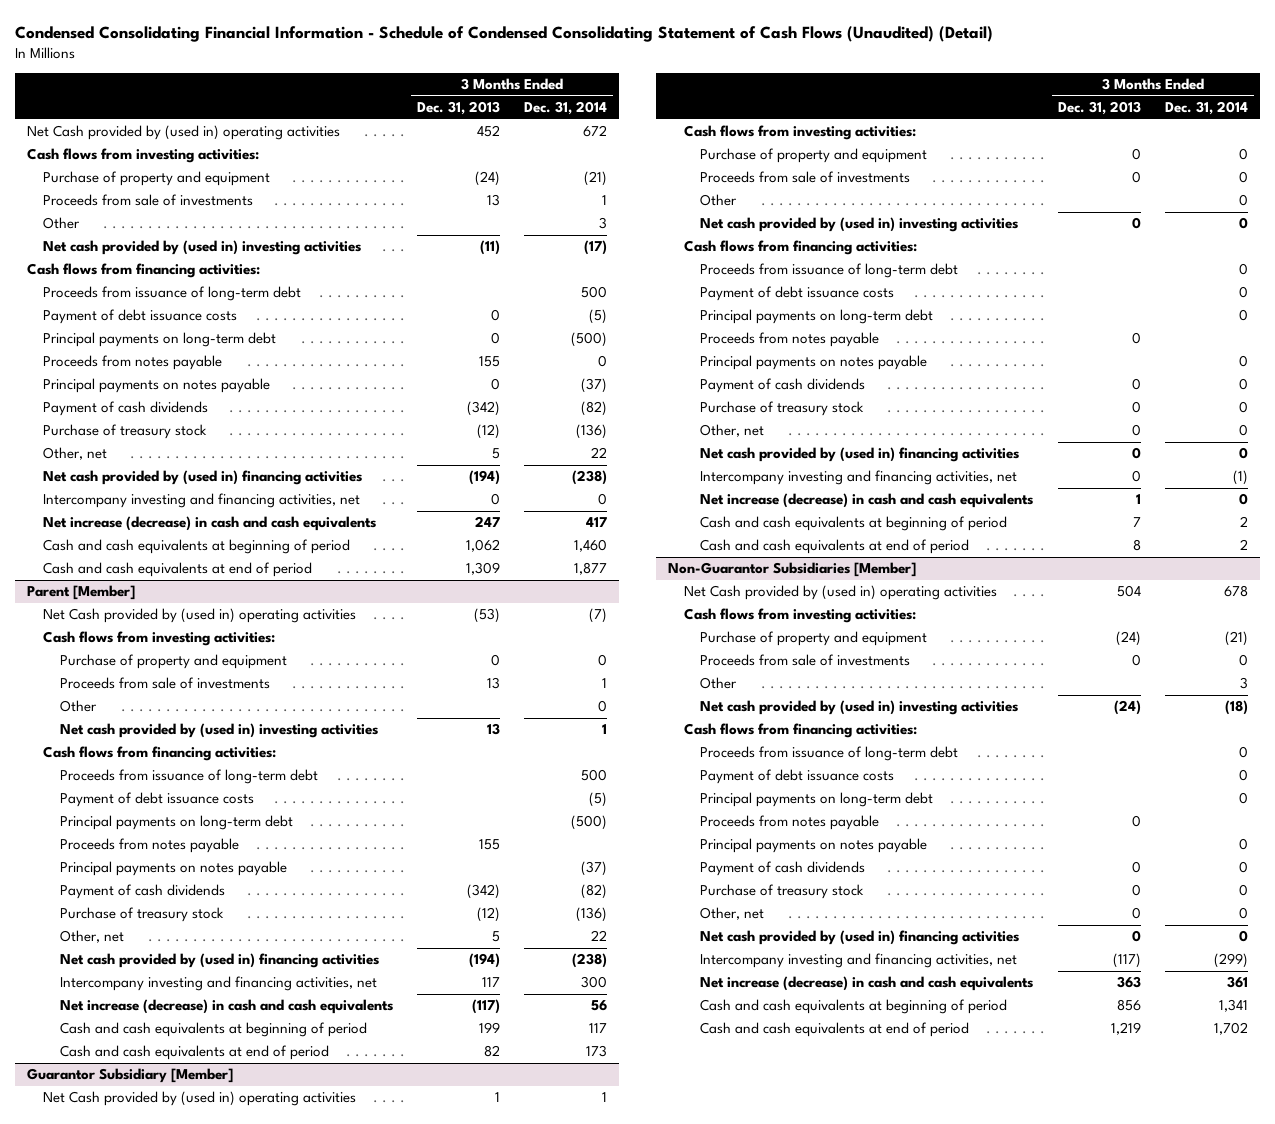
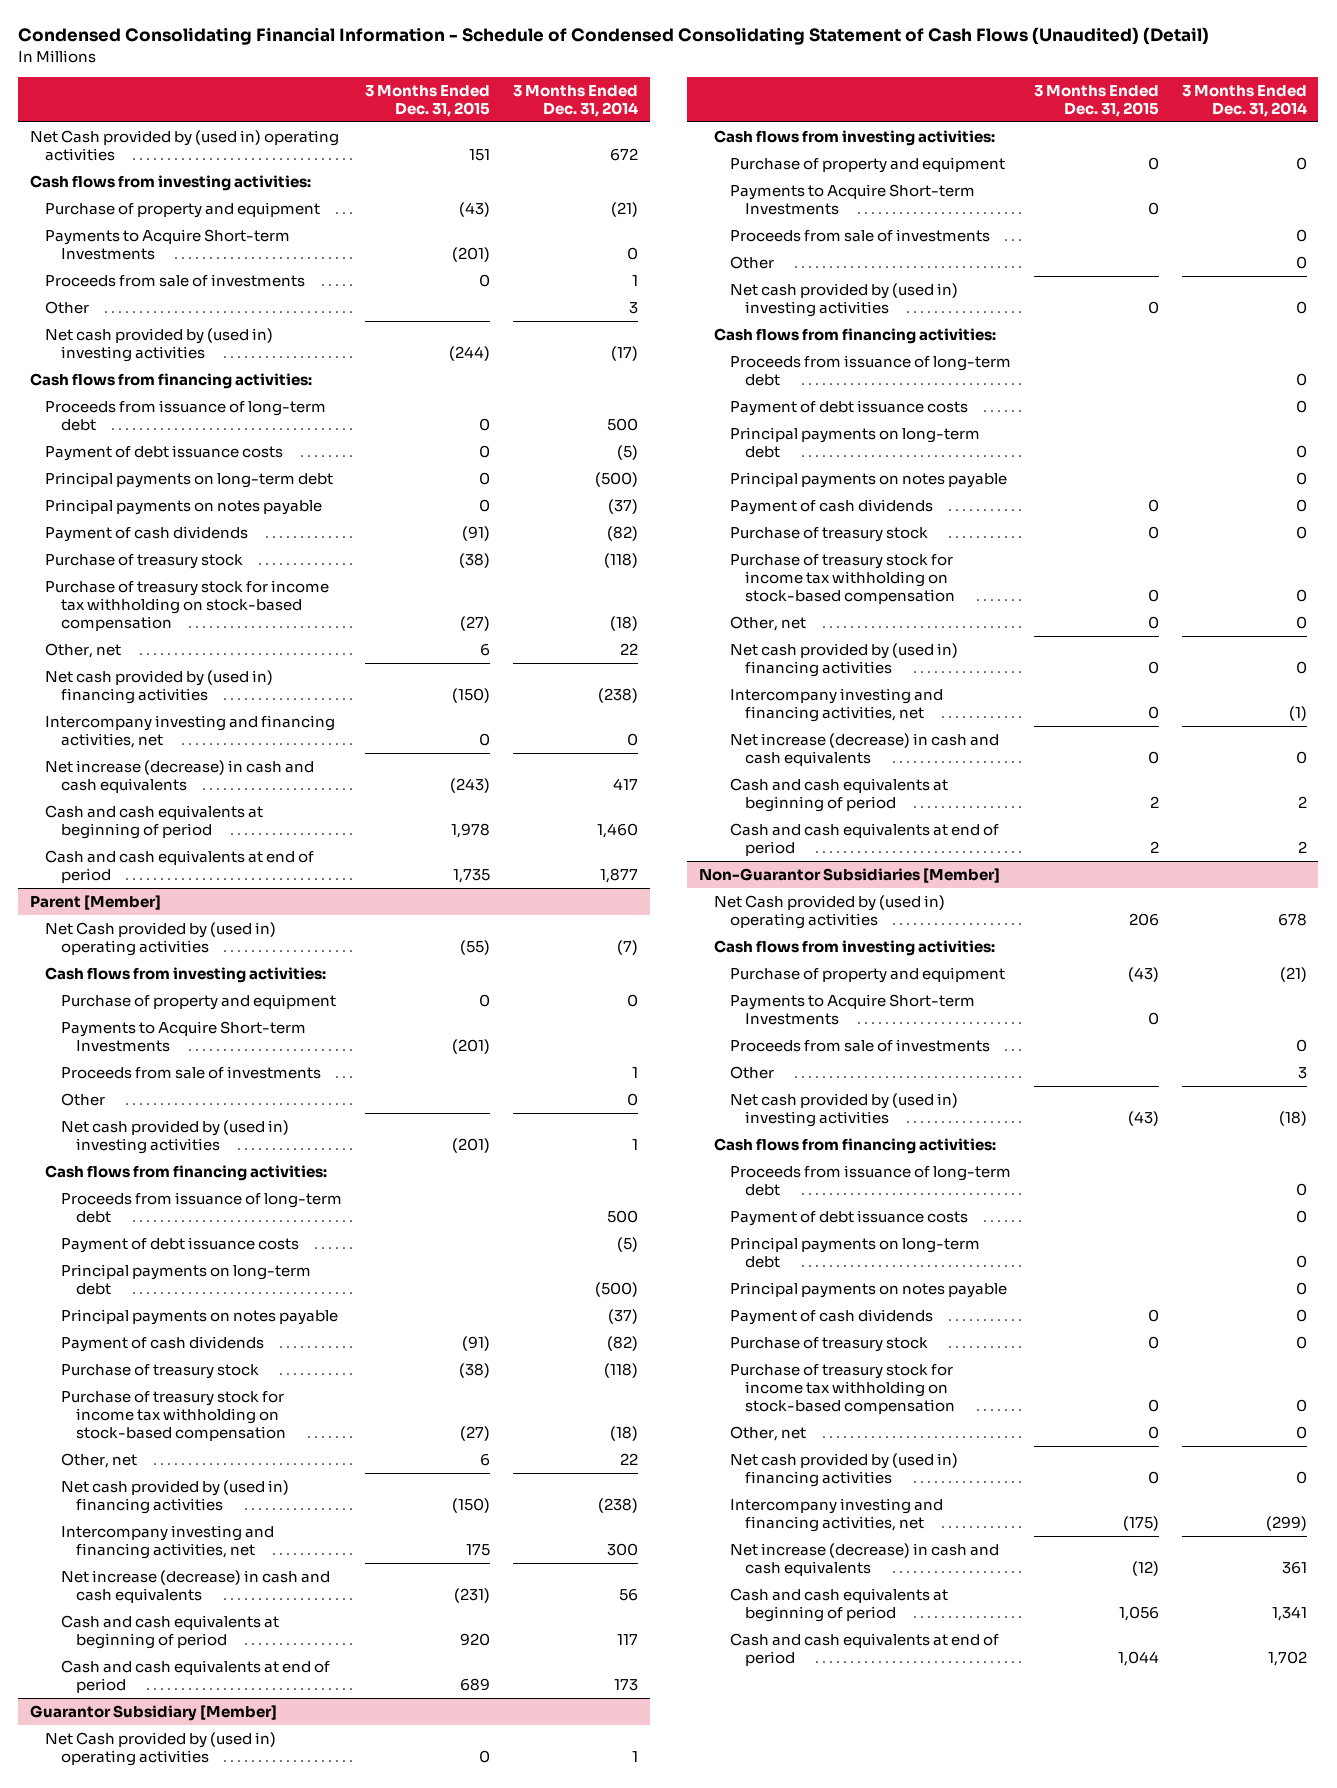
- | 3 Months Ended Dec. 31, 2013 | 3 Months Ended Dec. 31, 2014
+ | 3 Months Ended Dec. 31, 2015 | 3 Months Ended Dec. 31, 2014
+ Payments to Acquire Short-term Investments | (201) | 0
- Proceeds from notes payable | 155 | 0
- Purchase of treasury stock | (12) | (136)
+ Purchase of treasury stock | (38) | (118)
+ Purchase of treasury stock for income tax withholding on stock-based compensation | (27) | (18)
@ Parent [Member]
+ Payments to Acquire Short-term Investments | (201) |
- Proceeds from notes payable | 155 |
- Purchase of treasury stock | (12) | (136)
+ Purchase of treasury stock | (38) | (118)
+ Purchase of treasury stock for income tax withholding on stock-based compensation | (27) | (18)
@ Guarantor Subsidiary [Member]
+ Payments to Acquire Short-term Investments | 0 |
- Proceeds from notes payable | 0 |
+ Purchase of treasury stock for income tax withholding on stock-based compensation | 0 | 0
@ Non-Guarantor Subsidiaries [Member]
+ Payments to Acquire Short-term Investments | 0 |
- Proceeds from notes payable | 0 |
+ Purchase of treasury stock for income tax withholding on stock-based compensation | 0 | 0

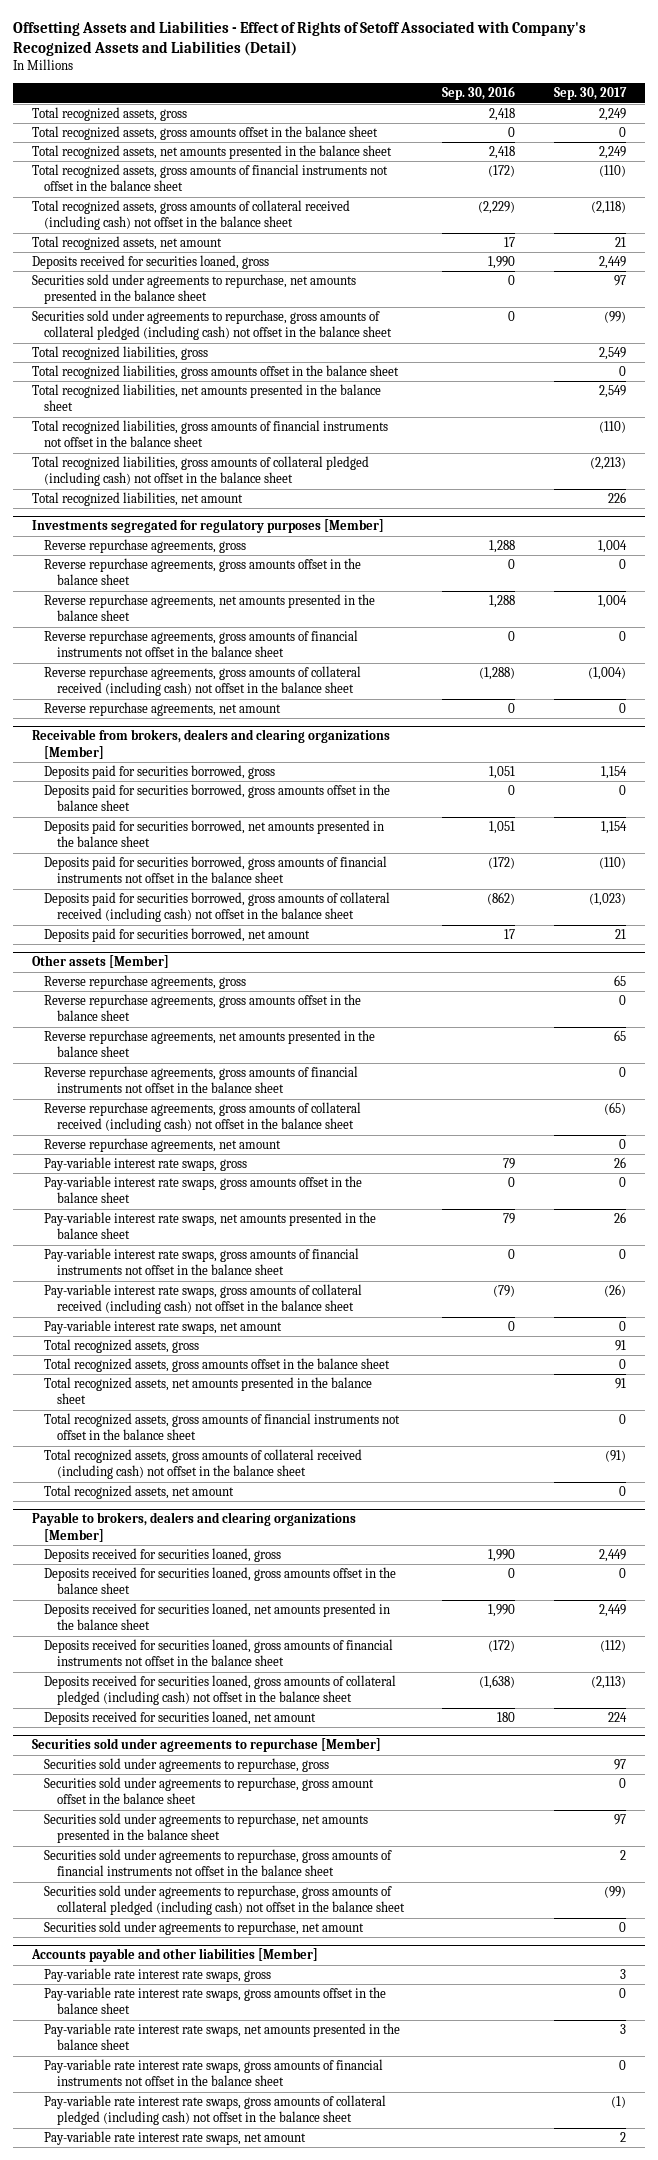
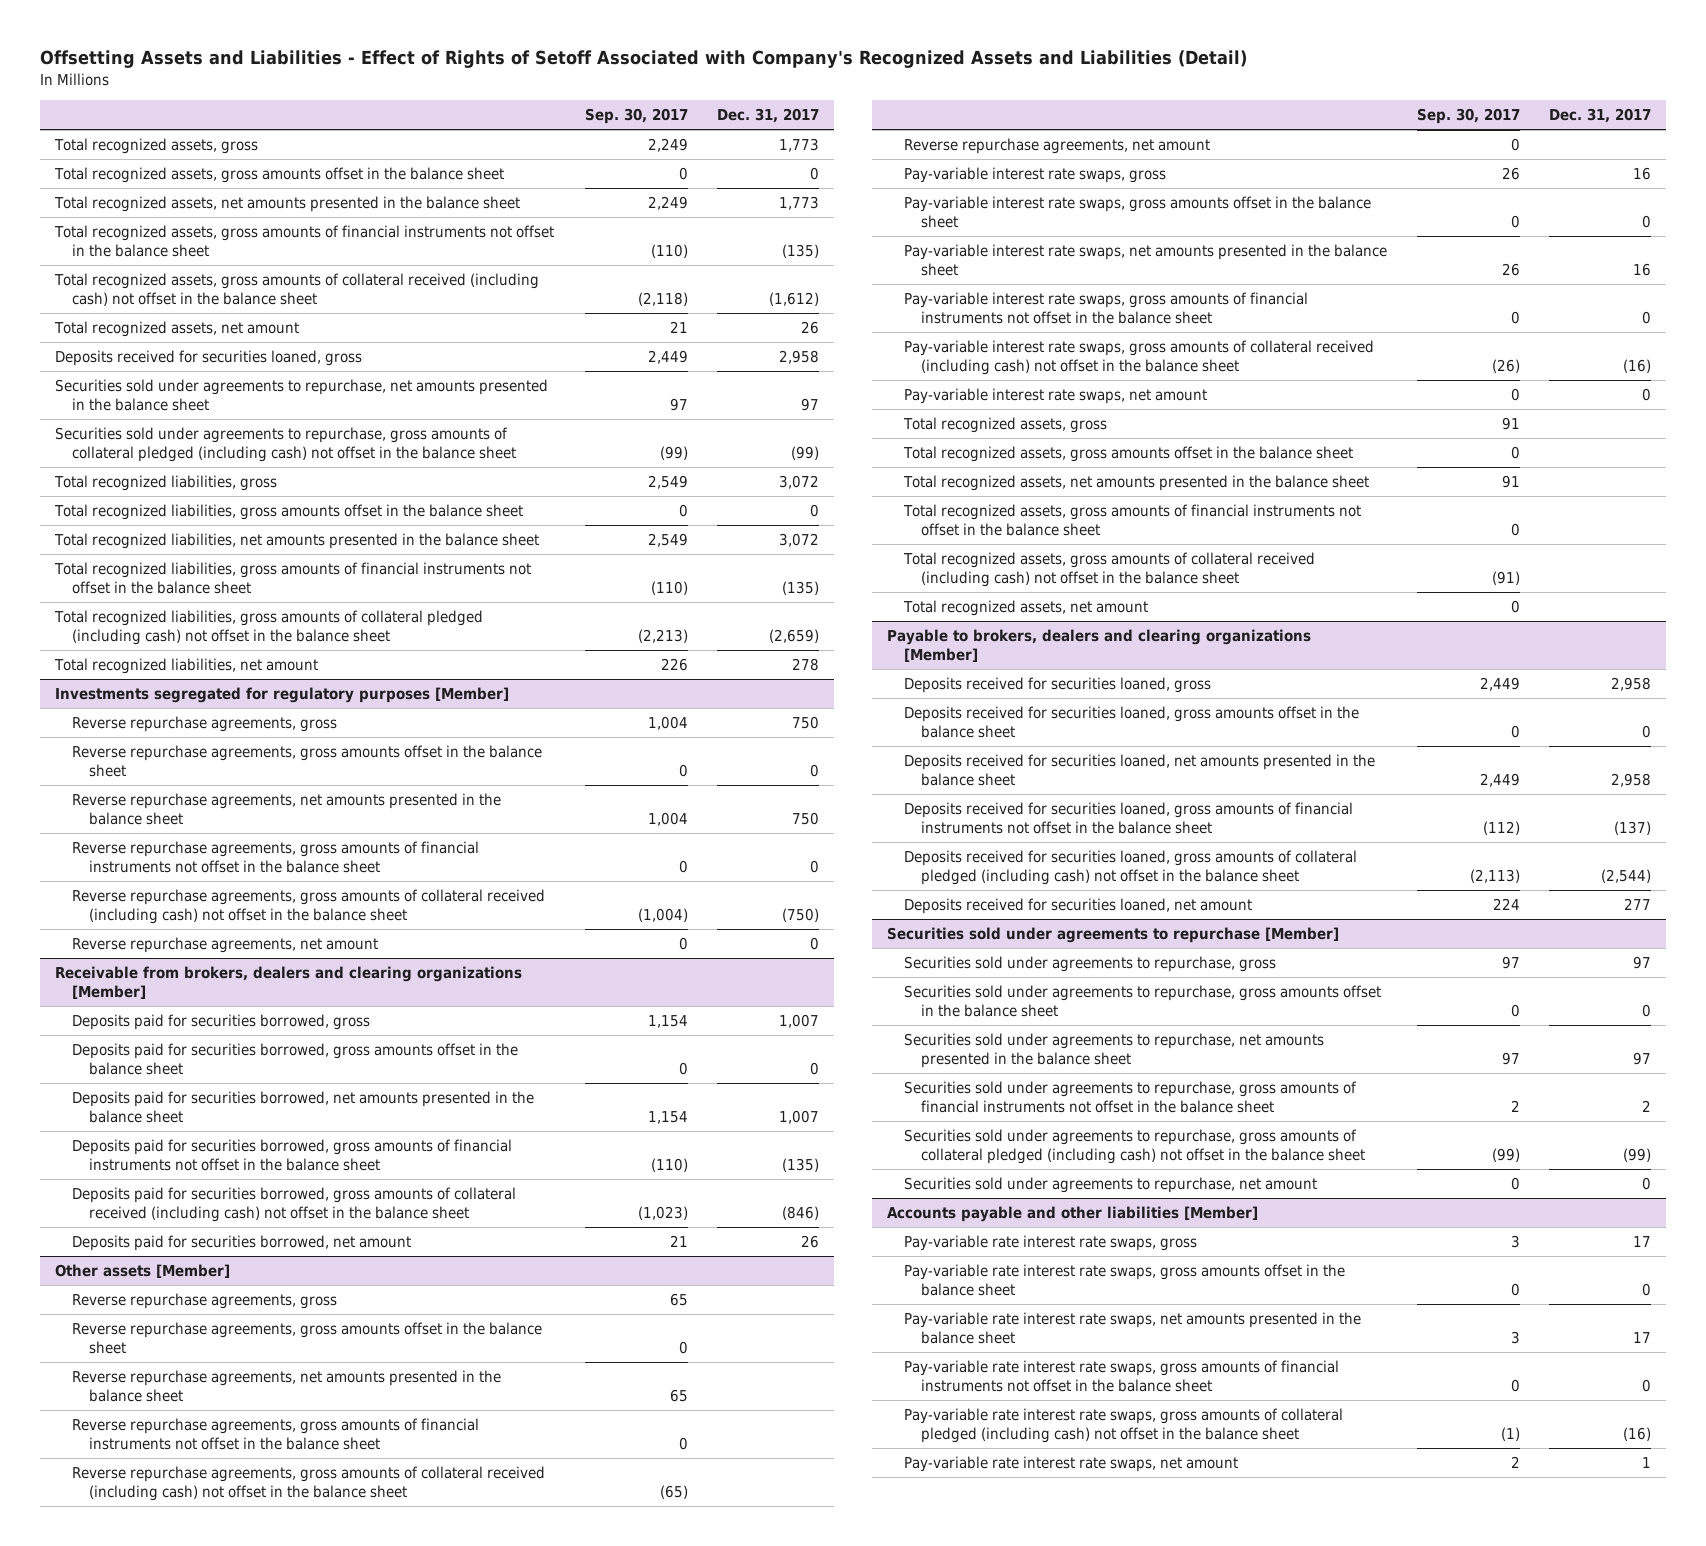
- | Sep. 30, 2016 | Sep. 30, 2017
+ | Sep. 30, 2017 | Dec. 31, 2017
@ Securities sold under agreements to repurchase [Member]
- Securities sold under agreements to repurchase, gross amount offset in the balance sheet | | 0
+ Securities sold under agreements to repurchase, gross amounts offset in the balance sheet | 0 | 0

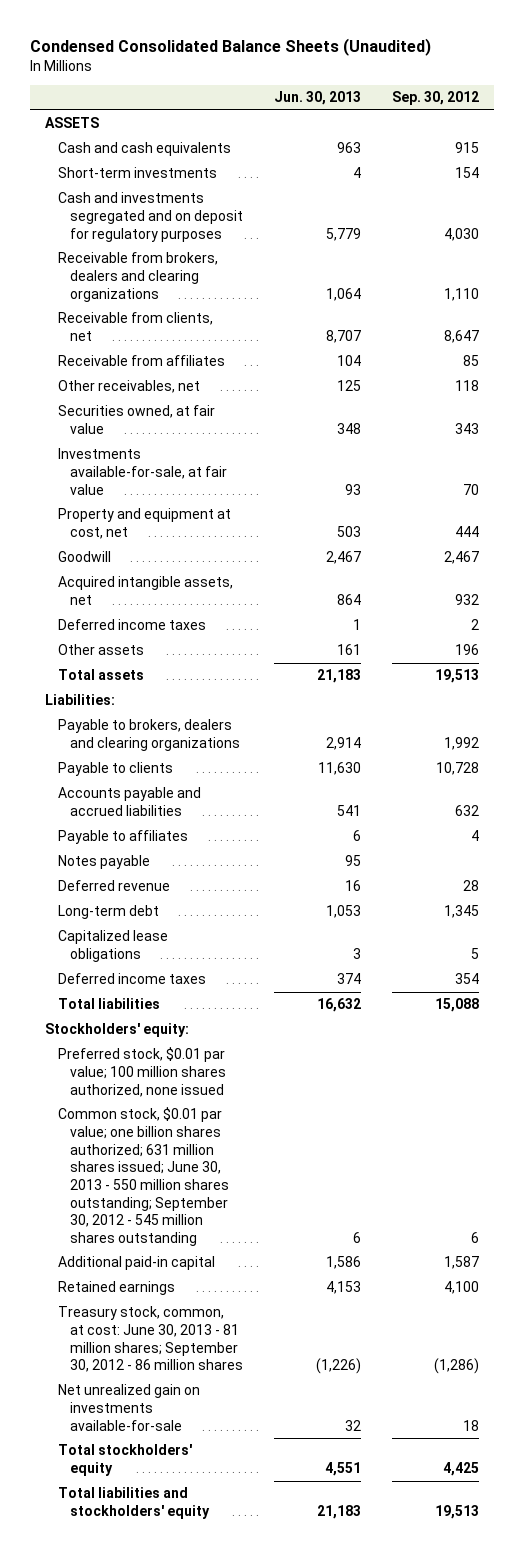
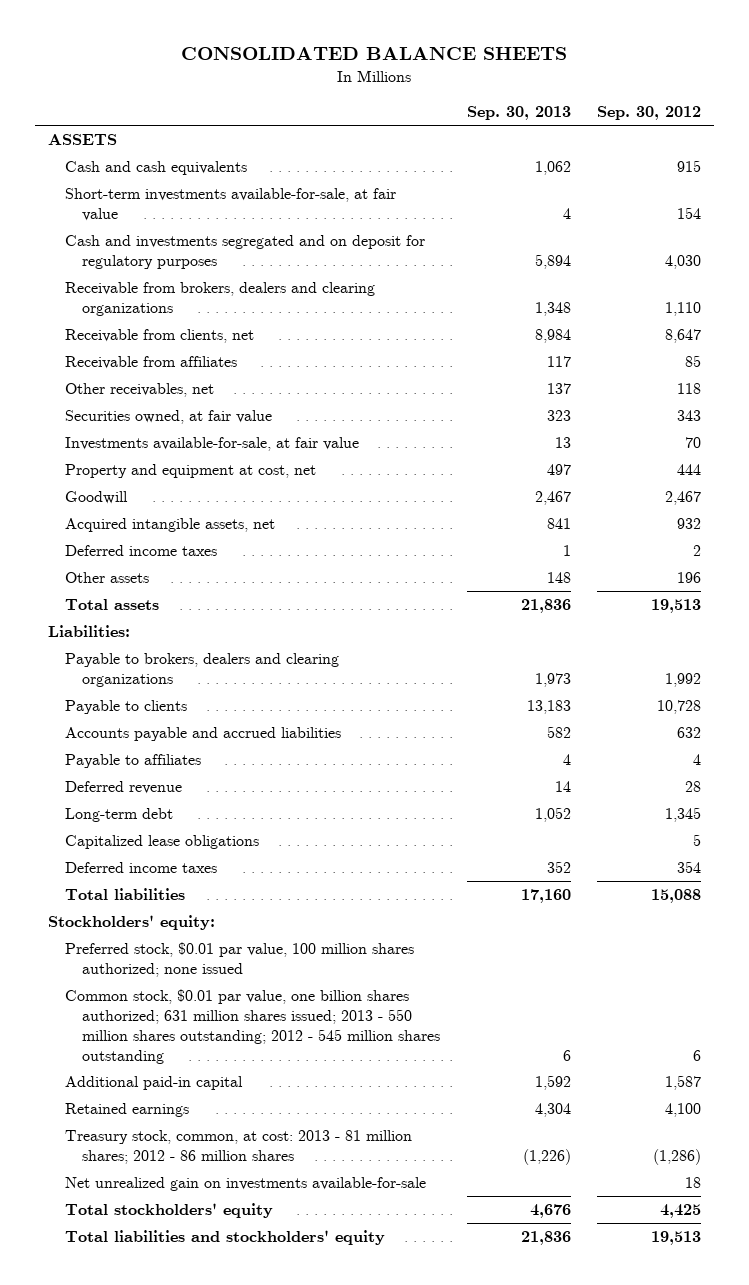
- Condensed Consolidated Balance Sheets (Unaudited)
+ CONSOLIDATED BALANCE SHEETS
- | Jun. 30, 2013 | Sep. 30, 2012
+ | Sep. 30, 2013 | Sep. 30, 2012
- Short-term investments | 4 | 154
+ Short-term investments available-for-sale, at fair value | 4 | 154
- Notes payable | 95 |
- Preferred stock, $0.01 par value; 100 million shares authorized, none issued
- Common stock, $0.01 par value; one billion shares authorized; 631 million shares issued; June 30, 2013 - 550 million shares outstanding; September 30, 2012 - 545 million shares outstanding | 6 | 6
+ Preferred stock, $0.01 par value, 100 million shares authorized; none issued
+ Common stock, $0.01 par value, one billion shares authorized; 631 million shares issued; 2013 - 550 million shares outstanding; 2012 - 545 million shares outstanding | 6 | 6
- Treasury stock, common, at cost: June 30, 2013 - 81 million shares; September 30, 2012 - 86 million shares | (1,226) | (1,286)
+ Treasury stock, common, at cost: 2013 - 81 million shares; 2012 - 86 million shares | (1,226) | (1,286)

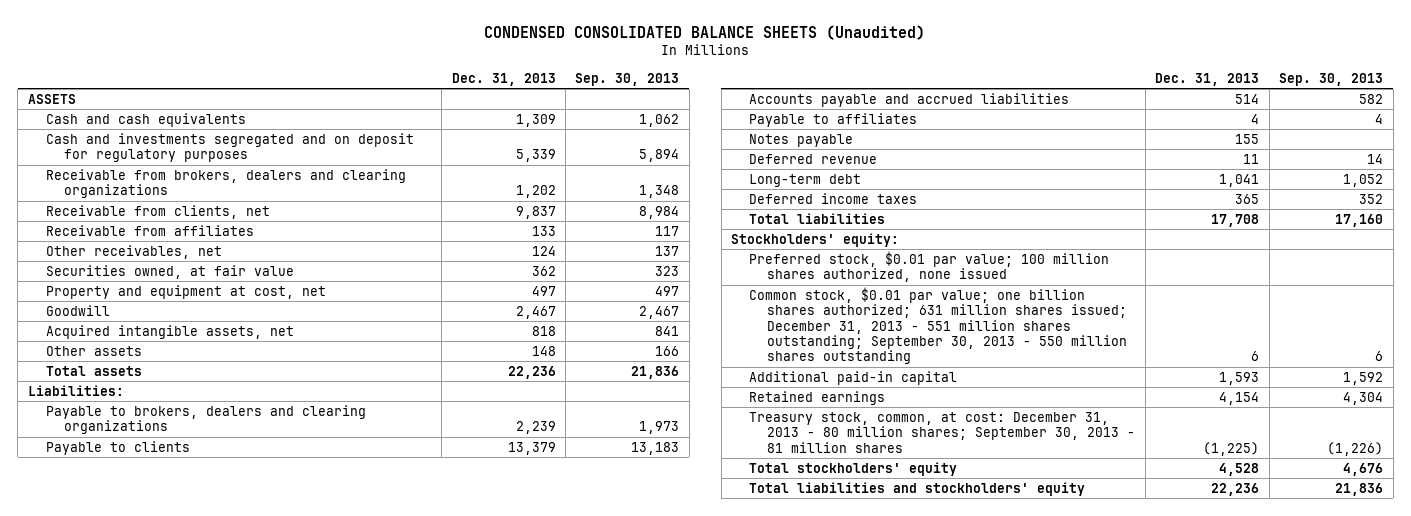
- CONSOLIDATED BALANCE SHEETS
+ CONDENSED CONSOLIDATED BALANCE SHEETS (Unaudited)
- | Sep. 30, 2013 | Sep. 30, 2012
+ | Dec. 31, 2013 | Sep. 30, 2013
- Short-term investments available-for-sale, at fair value | 4 | 154
- Investments available-for-sale, at fair value | 13 | 70
- Deferred income taxes | 1 | 2
- Other assets | 148 | 196
+ Other assets | 148 | 166
+ Notes payable | 155 |
- Capitalized lease obligations | | 5
- Preferred stock, $0.01 par value, 100 million shares authorized; none issued
- Common stock, $0.01 par value, one billion shares authorized; 631 million shares issued; 2013 - 550 million shares outstanding; 2012 - 545 million shares outstanding | 6 | 6
+ Preferred stock, $0.01 par value; 100 million shares authorized, none issued
+ Common stock, $0.01 par value; one billion shares authorized; 631 million shares issued; December 31, 2013 - 551 million shares outstanding; September 30, 2013 - 550 million shares outstanding | 6 | 6
- Treasury stock, common, at cost: 2013 - 81 million shares; 2012 - 86 million shares | (1,226) | (1,286)
- Net unrealized gain on investments available-for-sale | | 18
+ Treasury stock, common, at cost: December 31, 2013 - 80 million shares; September 30, 2013 - 81 million shares | (1,225) | (1,226)

